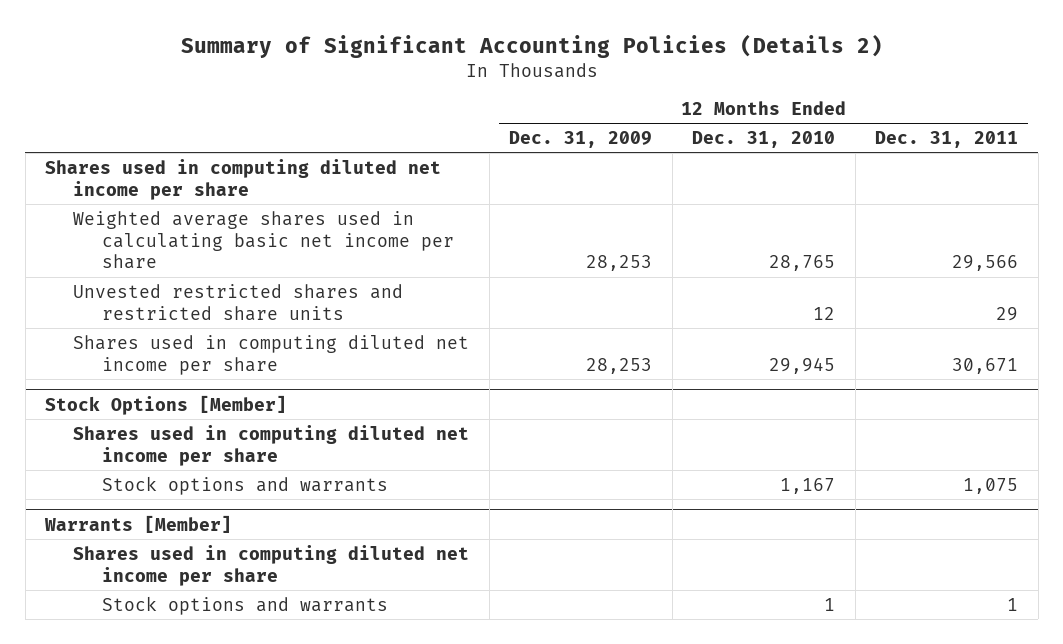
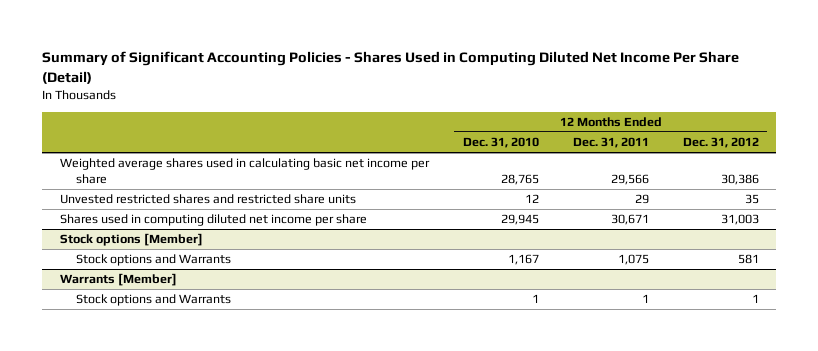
- Summary of Significant Accounting Policies (Details 2)
+ Summary of Significant Accounting Policies - Shares Used in Computing Diluted Net Income Per Share (Detail)
- | 12 Months Ended Dec. 31, 2009 | 12 Months Ended Dec. 31, 2010 | 12 Months Ended Dec. 31, 2011
+ | 12 Months Ended Dec. 31, 2010 | 12 Months Ended Dec. 31, 2011 | 12 Months Ended Dec. 31, 2012
- Shares used in computing diluted net income per share
- Stock Options [Member]
- Shares used in computing diluted net income per share
- Stock options and warrants | | 1,167 | 1,075
+ Stock options [Member]
+ Stock options and Warrants | 1,167 | 1,075 | 581
@ Warrants [Member]
- Shares used in computing diluted net income per share
- Stock options and warrants | | 1 | 1
+ Stock options and Warrants | 1 | 1 | 1

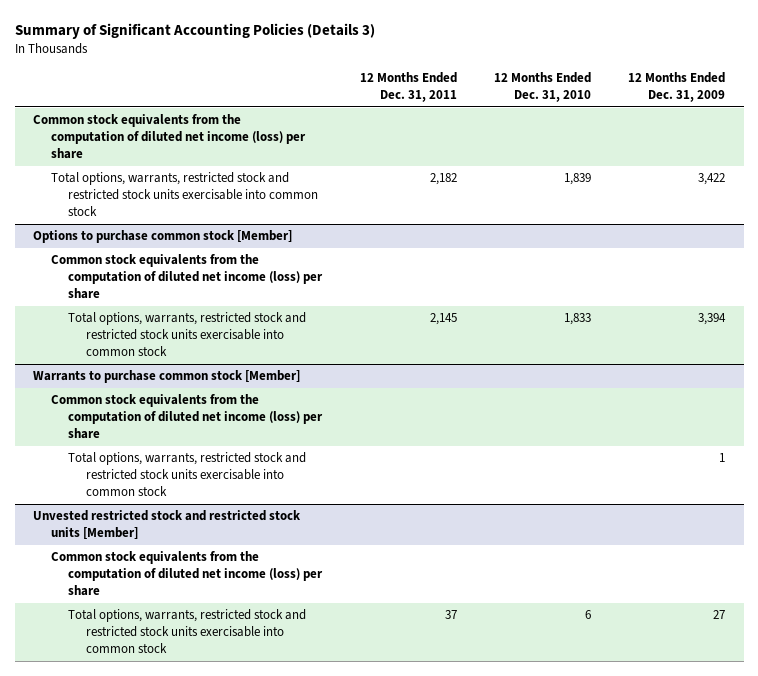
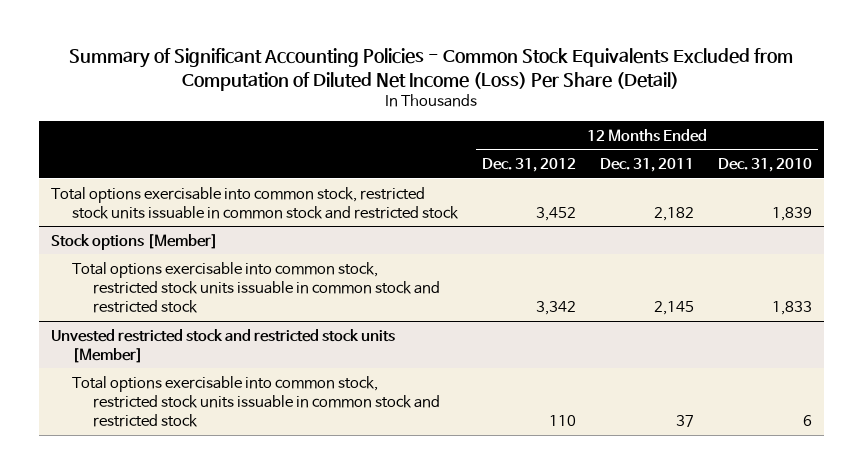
- Summary of Significant Accounting Policies (Details 3)
+ Summary of Significant Accounting Policies - Common Stock Equivalents Excluded from Computation of Diluted Net Income (Loss) Per Share (Detail)
- | 12 Months Ended Dec. 31, 2011 | 12 Months Ended Dec. 31, 2010 | 12 Months Ended Dec. 31, 2009
+ | 12 Months Ended Dec. 31, 2012 | 12 Months Ended Dec. 31, 2011 | 12 Months Ended Dec. 31, 2010
- Common stock equivalents from the computation of diluted net income (loss) per share
- Total options, warrants, restricted stock and restricted stock units exercisable into common stock | 2,182 | 1,839 | 3,422
- Options to purchase common stock [Member]
- Common stock equivalents from the computation of diluted net income (loss) per share
- Total options, warrants, restricted stock and restricted stock units exercisable into common stock | 2,145 | 1,833 | 3,394
- Warrants to purchase common stock [Member]
- Common stock equivalents from the computation of diluted net income (loss) per share
- Total options, warrants, restricted stock and restricted stock units exercisable into common stock | | | 1
+ Total options exercisable into common stock, restricted stock units issuable in common stock and restricted stock | 3,452 | 2,182 | 1,839
+ Stock options [Member]
+ Total options exercisable into common stock, restricted stock units issuable in common stock and restricted stock | 3,342 | 2,145 | 1,833
@ Unvested restricted stock and restricted stock units [Member]
- Common stock equivalents from the computation of diluted net income (loss) per share
- Total options, warrants, restricted stock and restricted stock units exercisable into common stock | 37 | 6 | 27
+ Total options exercisable into common stock, restricted stock units issuable in common stock and restricted stock | 110 | 37 | 6

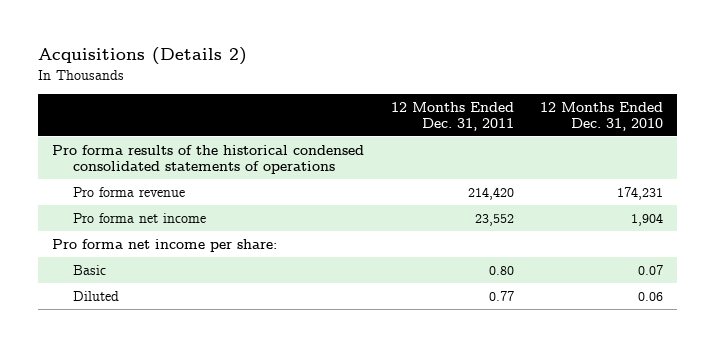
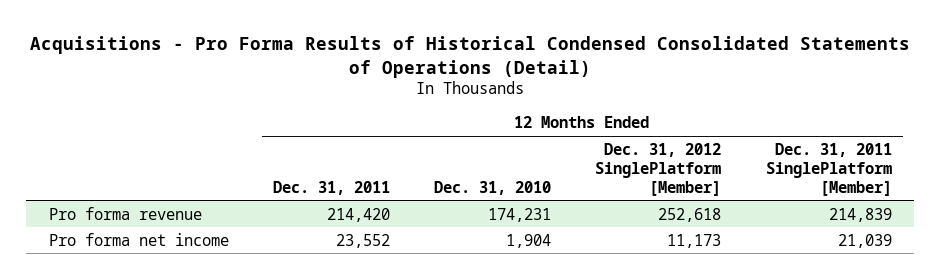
- Acquisitions (Details 2)
+ Acquisitions - Pro Forma Results of Historical Condensed Consolidated Statements of Operations (Detail)
- | 12 Months Ended Dec. 31, 2011 | 12 Months Ended Dec. 31, 2010
+ | 12 Months Ended Dec. 31, 2011 | 12 Months Ended Dec. 31, 2010 | 12 Months Ended Dec. 31, 2012 SinglePlatform [Member] | 12 Months Ended Dec. 31, 2011 SinglePlatform [Member]
- Pro forma results of the historical condensed consolidated statements of operations
- Pro forma net income per share:
- Basic | 0.80 | 0.07
- Diluted | 0.77 | 0.06

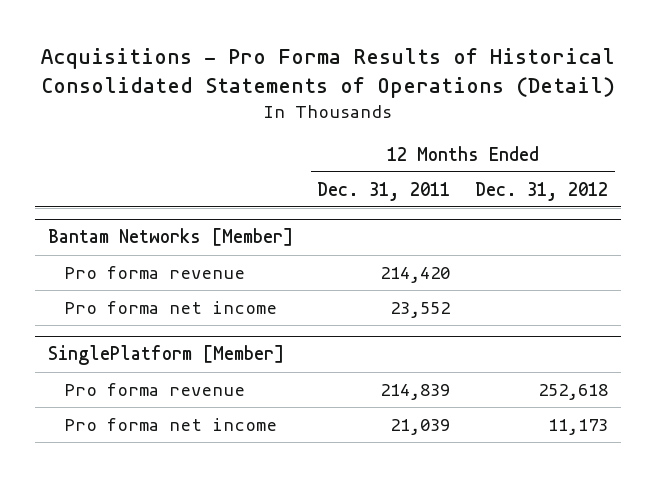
- Acquisitions - Pro Forma Results of Historical Condensed Consolidated Statements of Operations (Detail)
+ Acquisitions - Pro Forma Results of Historical Consolidated Statements of Operations (Detail)
- | 12 Months Ended Dec. 31, 2011 | 12 Months Ended Dec. 31, 2010 | 12 Months Ended Dec. 31, 2012 SinglePlatform [Member] | 12 Months Ended Dec. 31, 2011 SinglePlatform [Member]
+ | 12 Months Ended Dec. 31, 2011 | 12 Months Ended Dec. 31, 2012
+ Bantam Networks [Member]
+ SinglePlatform [Member]
+ Pro forma revenue | 214,839 | 252,618
+ Pro forma net income | 21,039 | 11,173

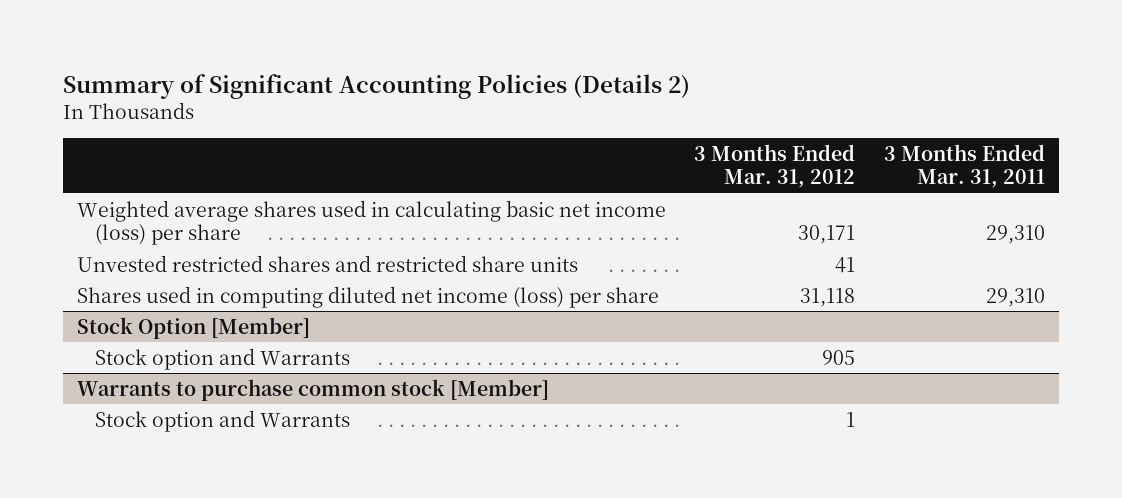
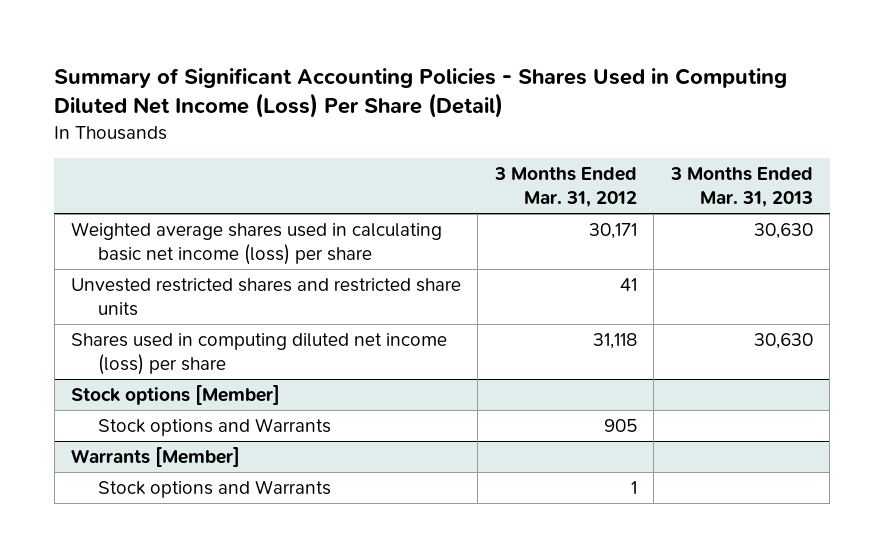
- Summary of Significant Accounting Policies (Details 2)
+ Summary of Significant Accounting Policies - Shares Used in Computing Diluted Net Income (Loss) Per Share (Detail)
- | 3 Months Ended Mar. 31, 2012 | 3 Months Ended Mar. 31, 2011
+ | 3 Months Ended Mar. 31, 2012 | 3 Months Ended Mar. 31, 2013
- Stock Option [Member]
- Stock option and Warrants | 905 |
- Warrants to purchase common stock [Member]
- Stock option and Warrants | 1 |
+ Stock options [Member]
+ Stock options and Warrants | 905 |
+ Warrants [Member]
+ Stock options and Warrants | 1 |

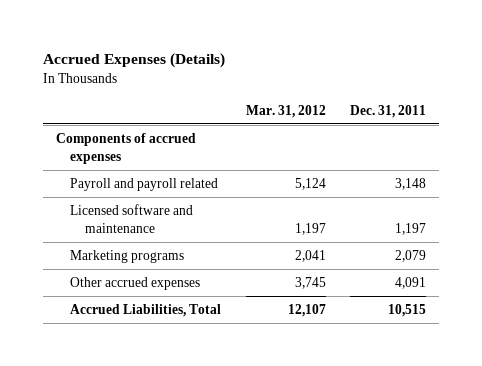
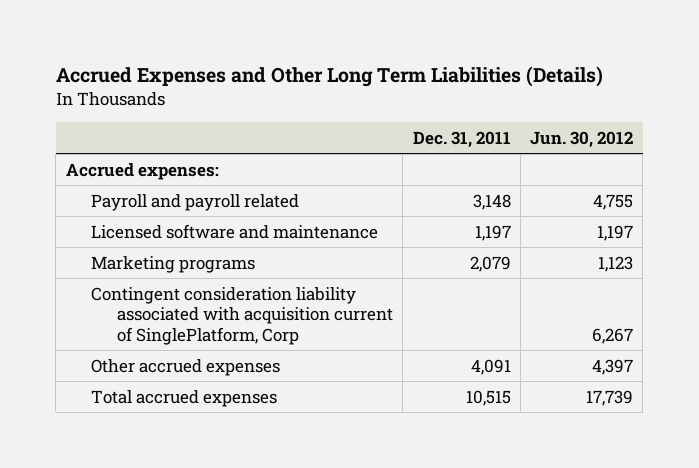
- Accrued Expenses (Details)
+ Accrued Expenses and Other Long Term Liabilities (Details)
- | Mar. 31, 2012 | Dec. 31, 2011
+ | Dec. 31, 2011 | Jun. 30, 2012
- Components of accrued expenses
+ Accrued expenses:
+ Contingent consideration liability associated with acquisition current of SinglePlatform, Corp | | 6,267
- Accrued Liabilities, Total | 12,107 | 10,515
+ Total accrued expenses | 10,515 | 17,739

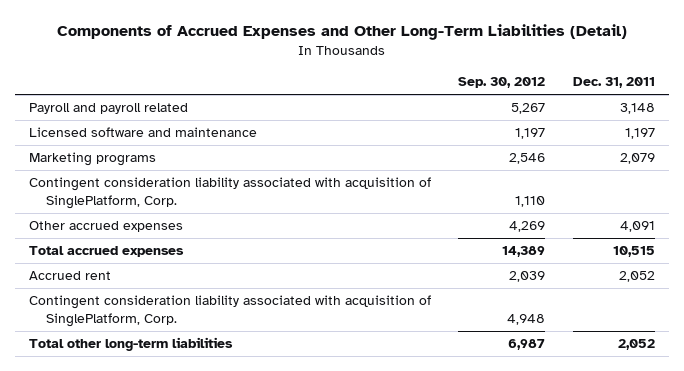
- Accrued Expenses and Other Long Term Liabilities (Details)
+ Components of Accrued Expenses and Other Long-Term Liabilities (Detail)
- | Dec. 31, 2011 | Jun. 30, 2012
+ | Sep. 30, 2012 | Dec. 31, 2011
- Accrued expenses:
- Contingent consideration liability associated with acquisition current of SinglePlatform, Corp | | 6,267
+ Contingent consideration liability associated with acquisition of SinglePlatform, Corp. | 1,110 |
+ Accrued rent | 2,039 | 2,052
+ Contingent consideration liability associated with acquisition of SinglePlatform, Corp. | 4,948 |
+ Total other long-term liabilities | 6,987 | 2,052

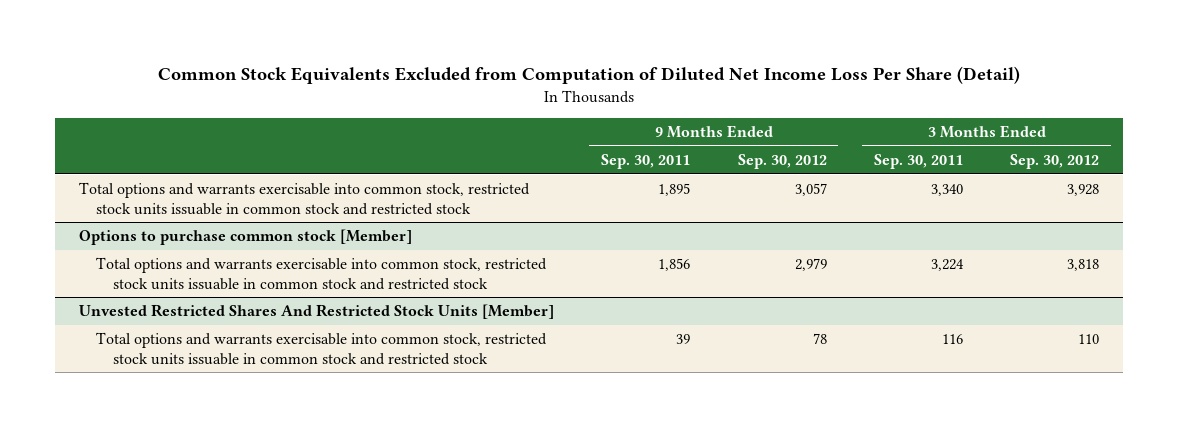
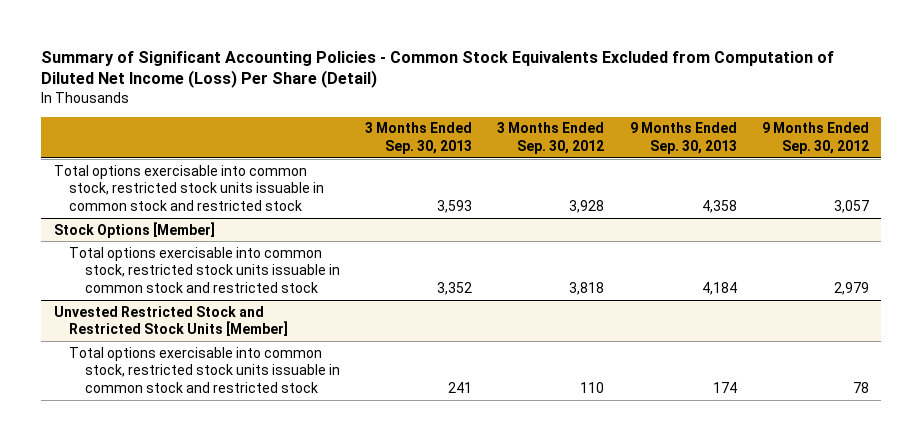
- Common Stock Equivalents Excluded from Computation of Diluted Net Income Loss Per Share (Detail)
+ Summary of Significant Accounting Policies - Common Stock Equivalents Excluded from Computation of Diluted Net Income (Loss) Per Share (Detail)
- | 9 Months Ended Sep. 30, 2011 | 9 Months Ended Sep. 30, 2012 | 3 Months Ended Sep. 30, 2011 | 3 Months Ended Sep. 30, 2012
+ | 3 Months Ended Sep. 30, 2013 | 3 Months Ended Sep. 30, 2012 | 9 Months Ended Sep. 30, 2013 | 9 Months Ended Sep. 30, 2012
- Total options and warrants exercisable into common stock, restricted stock units issuable in common stock and restricted stock | 1,895 | 3,057 | 3,340 | 3,928
- Options to purchase common stock [Member]
- Total options and warrants exercisable into common stock, restricted stock units issuable in common stock and restricted stock | 1,856 | 2,979 | 3,224 | 3,818
- Unvested Restricted Shares And Restricted Stock Units [Member]
- Total options and warrants exercisable into common stock, restricted stock units issuable in common stock and restricted stock | 39 | 78 | 116 | 110
+ Total options exercisable into common stock, restricted stock units issuable in common stock and restricted stock | 3,593 | 3,928 | 4,358 | 3,057
+ Stock Options [Member]
+ Total options exercisable into common stock, restricted stock units issuable in common stock and restricted stock | 3,352 | 3,818 | 4,184 | 2,979
+ Unvested Restricted Stock and Restricted Stock Units [Member]
+ Total options exercisable into common stock, restricted stock units issuable in common stock and restricted stock | 241 | 110 | 174 | 78

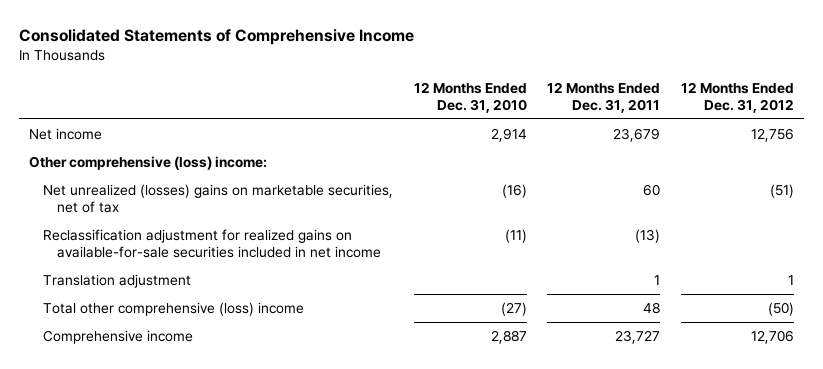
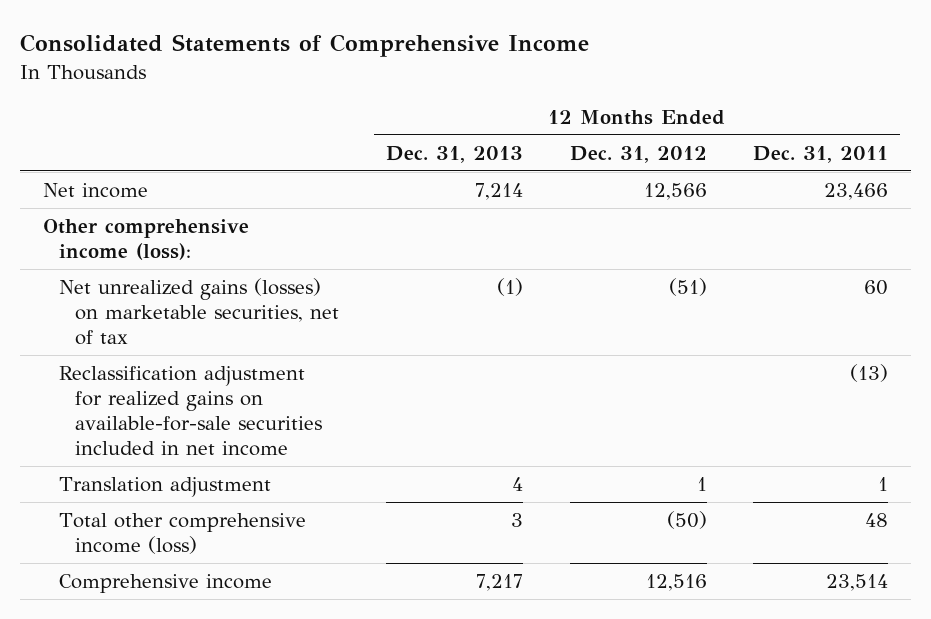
- | 12 Months Ended Dec. 31, 2010 | 12 Months Ended Dec. 31, 2011 | 12 Months Ended Dec. 31, 2012
+ | 12 Months Ended Dec. 31, 2013 | 12 Months Ended Dec. 31, 2012 | 12 Months Ended Dec. 31, 2011
- Net income | 2,914 | 23,679 | 12,756
- Other comprehensive (loss) income:
- Net unrealized (losses) gains on marketable securities, net of tax | (16) | 60 | (51)
+ Net income | 7,214 | 12,566 | 23,466
+ Other comprehensive income (loss):
+ Net unrealized gains (losses) on marketable securities, net of tax | (1) | (51) | 60
- Total other comprehensive (loss) income | (27) | 48 | (50)
- Comprehensive income | 2,887 | 23,727 | 12,706
+ Total other comprehensive income (loss) | 3 | (50) | 48
+ Comprehensive income | 7,217 | 12,516 | 23,514

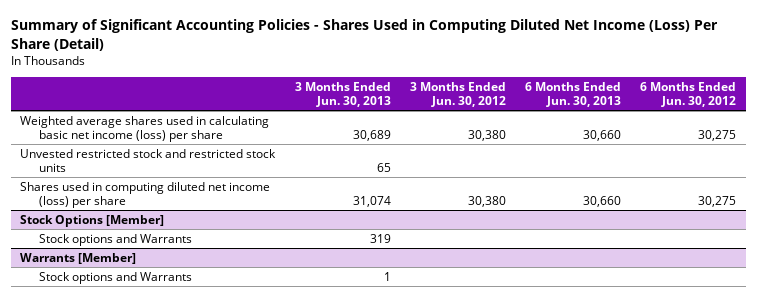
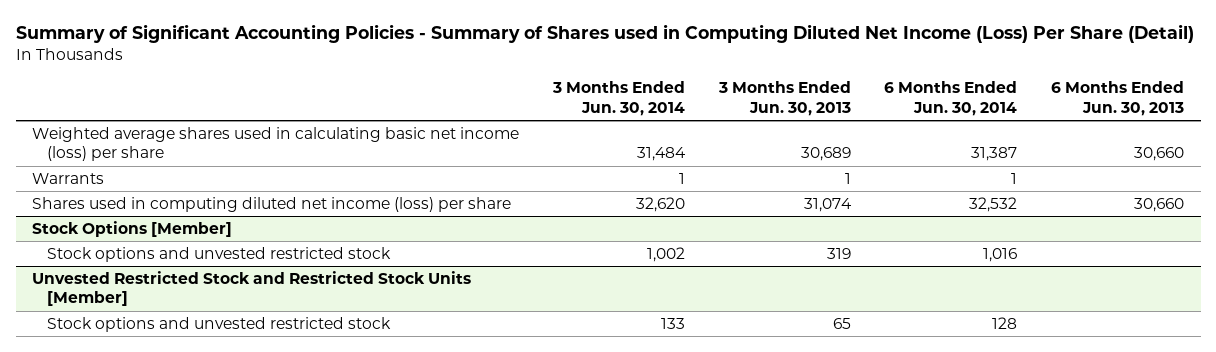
- Summary of Significant Accounting Policies - Shares Used in Computing Diluted Net Income (Loss) Per Share (Detail)
+ Summary of Significant Accounting Policies - Summary of Shares used in Computing Diluted Net Income (Loss) Per Share (Detail)
- | 3 Months Ended Jun. 30, 2013 | 3 Months Ended Jun. 30, 2012 | 6 Months Ended Jun. 30, 2013 | 6 Months Ended Jun. 30, 2012
+ | 3 Months Ended Jun. 30, 2014 | 3 Months Ended Jun. 30, 2013 | 6 Months Ended Jun. 30, 2014 | 6 Months Ended Jun. 30, 2013
- Unvested restricted stock and restricted stock units | 65 | | |
+ Warrants | 1 | 1 | 1 |
@ Stock Options [Member]
- Stock options and Warrants | 319 | | |
- Warrants [Member]
- Stock options and Warrants | 1 | | |
@ Stock Options [Member]
+ Stock options and unvested restricted stock | 1,002 | 319 | 1,016 |
+ Unvested Restricted Stock and Restricted Stock Units [Member]
+ Stock options and unvested restricted stock | 133 | 65 | 128 |

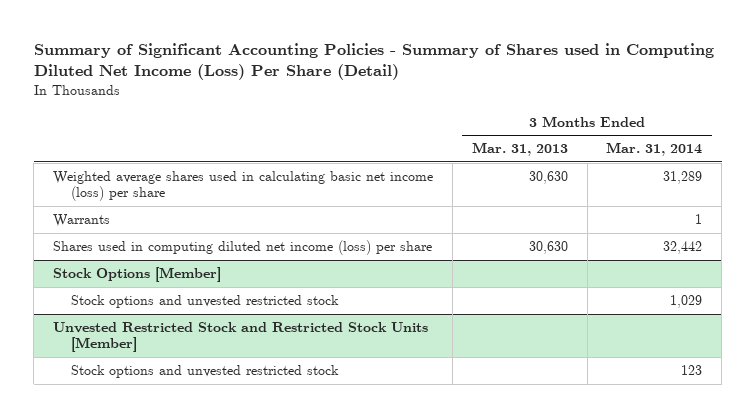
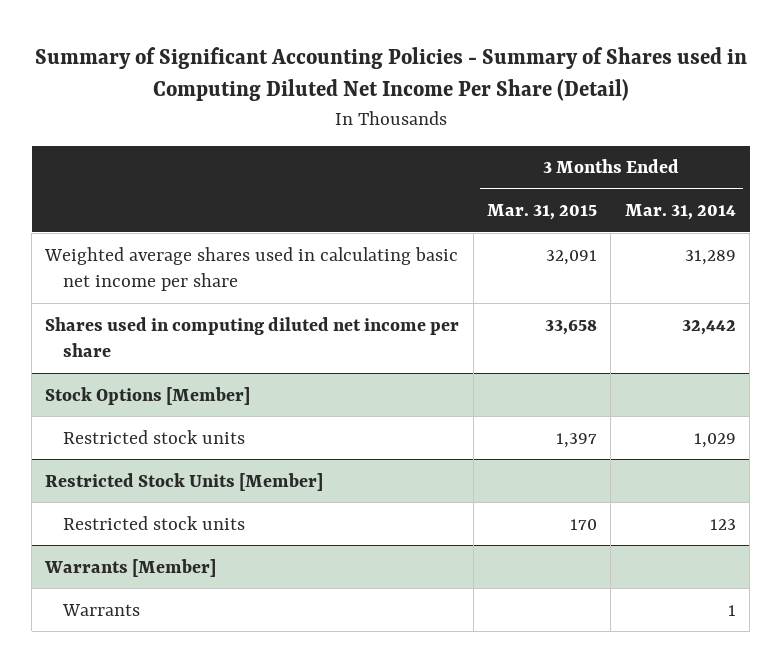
- Summary of Significant Accounting Policies - Summary of Shares used in Computing Diluted Net Income (Loss) Per Share (Detail)
+ Summary of Significant Accounting Policies - Summary of Shares used in Computing Diluted Net Income Per Share (Detail)
- | 3 Months Ended Mar. 31, 2013 | 3 Months Ended Mar. 31, 2014
+ | 3 Months Ended Mar. 31, 2015 | 3 Months Ended Mar. 31, 2014
- Weighted average shares used in calculating basic net income (loss) per share | 30,630 | 31,289
- Warrants | | 1
- Shares used in computing diluted net income (loss) per share | 30,630 | 32,442
+ Weighted average shares used in calculating basic net income per share | 32,091 | 31,289
+ Shares used in computing diluted net income per share | 33,658 | 32,442
@ Stock Options [Member]
- Stock options and unvested restricted stock | | 1,029
- Unvested Restricted Stock and Restricted Stock Units [Member]
- Stock options and unvested restricted stock | | 123
@ Stock Options [Member]
+ Restricted stock units | 1,397 | 1,029
+ Restricted Stock Units [Member]
+ Restricted stock units | 170 | 123
+ Warrants [Member]
+ Warrants | | 1

